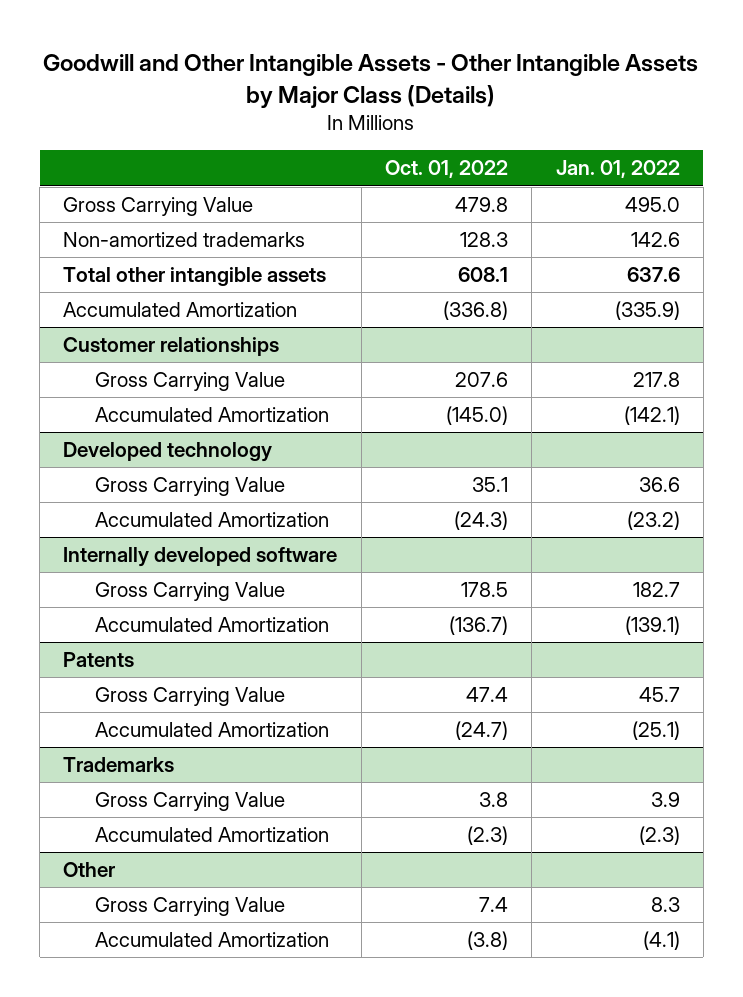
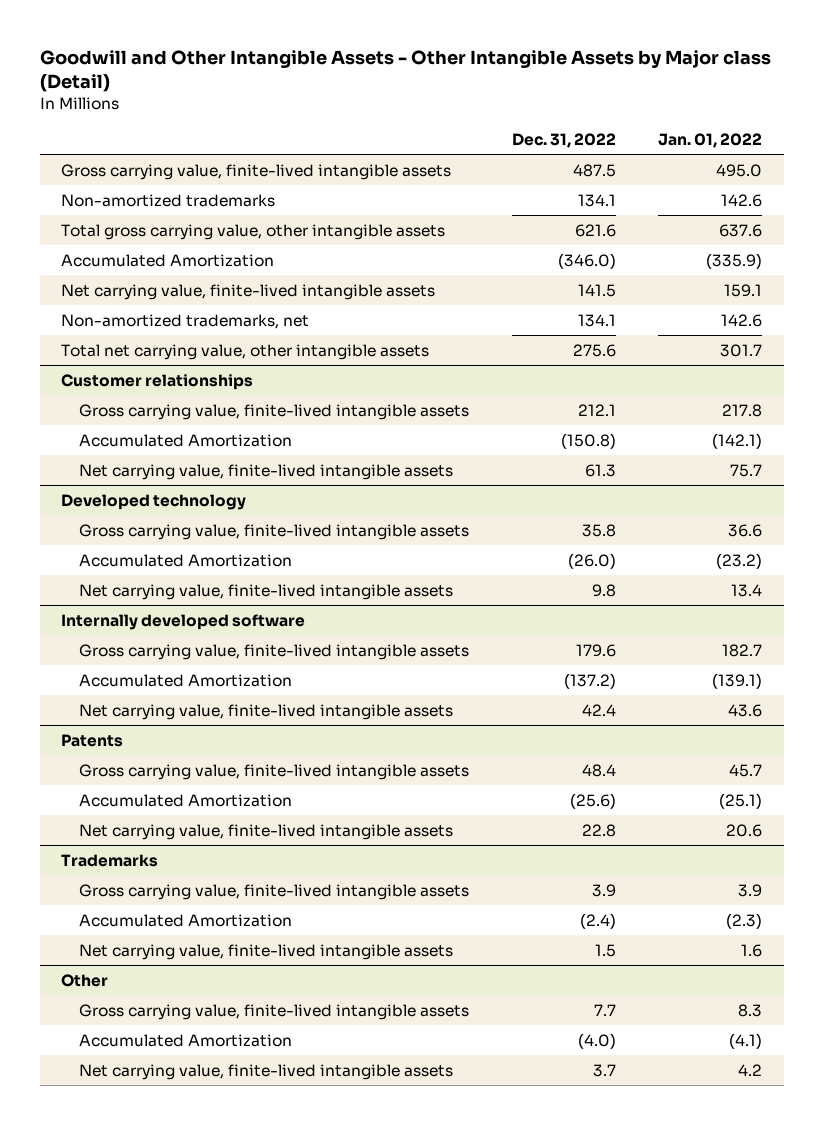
- Goodwill and Other Intangible Assets - Other Intangible Assets by Major Class (Details)
+ Goodwill and Other Intangible Assets - Other Intangible Assets by Major class (Detail)
- | Oct. 01, 2022 | Jan. 01, 2022
+ | Dec. 31, 2022 | Jan. 01, 2022
- Gross Carrying Value | 479.8 | 495.0
+ Gross carrying value, finite-lived intangible assets | 487.5 | 495.0
- Total other intangible assets | 608.1 | 637.6
+ Total gross carrying value, other intangible assets | 621.6 | 637.6
+ Net carrying value, finite-lived intangible assets | 141.5 | 159.1
+ Non-amortized trademarks, net | 134.1 | 142.6
+ Total net carrying value, other intangible assets | 275.6 | 301.7
@ Customer relationships
- Gross Carrying Value | 207.6 | 217.8
+ Gross carrying value, finite-lived intangible assets | 212.1 | 217.8
+ Net carrying value, finite-lived intangible assets | 61.3 | 75.7
@ Developed technology
- Gross Carrying Value | 35.1 | 36.6
+ Gross carrying value, finite-lived intangible assets | 35.8 | 36.6
+ Net carrying value, finite-lived intangible assets | 9.8 | 13.4
@ Internally developed software
- Gross Carrying Value | 178.5 | 182.7
+ Gross carrying value, finite-lived intangible assets | 179.6 | 182.7
+ Net carrying value, finite-lived intangible assets | 42.4 | 43.6
@ Patents
- Gross Carrying Value | 47.4 | 45.7
+ Gross carrying value, finite-lived intangible assets | 48.4 | 45.7
+ Net carrying value, finite-lived intangible assets | 22.8 | 20.6
@ Trademarks
- Gross Carrying Value | 3.8 | 3.9
+ Gross carrying value, finite-lived intangible assets | 3.9 | 3.9
+ Net carrying value, finite-lived intangible assets | 1.5 | 1.6
@ Other
- Gross Carrying Value | 7.4 | 8.3
+ Gross carrying value, finite-lived intangible assets | 7.7 | 8.3
+ Net carrying value, finite-lived intangible assets | 3.7 | 4.2

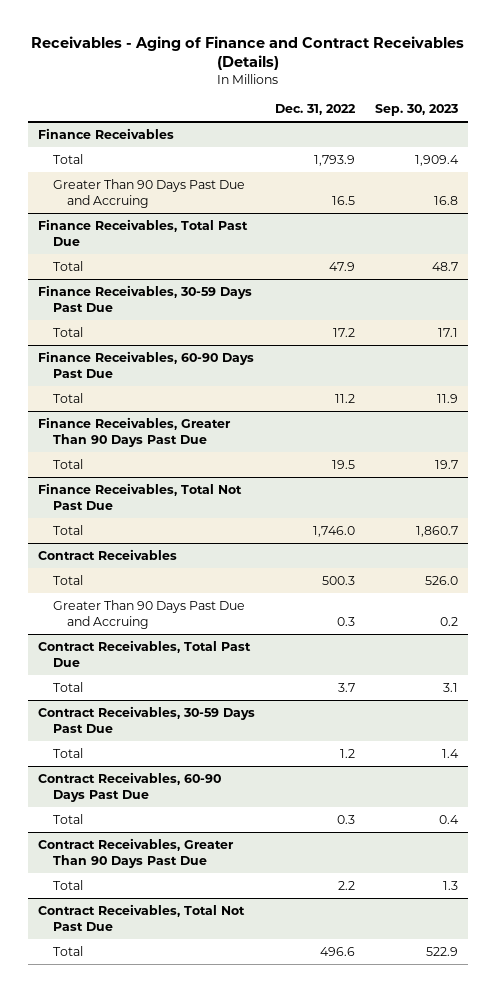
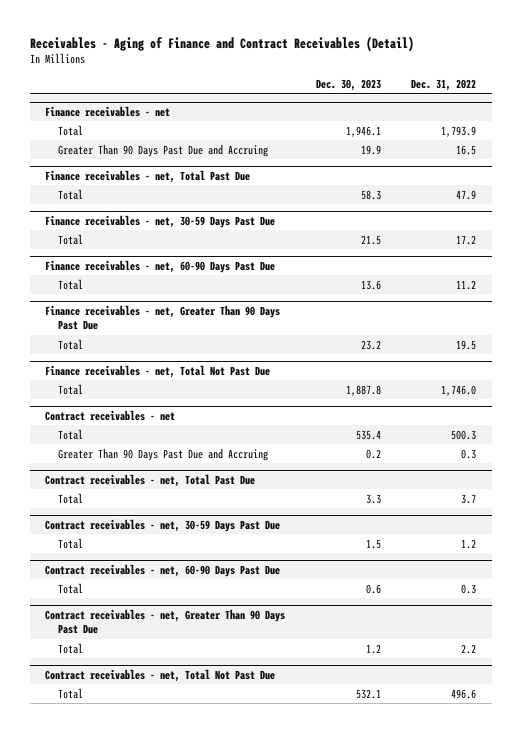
- Receivables - Aging of Finance and Contract Receivables (Details)
+ Receivables - Aging of Finance and Contract Receivables (Detail)
- | Dec. 31, 2022 | Sep. 30, 2023
+ | Dec. 30, 2023 | Dec. 31, 2022
- Finance Receivables
+ Finance receivables - net
- Finance Receivables, Total Past Due
+ Finance receivables - net, Total Past Due
- Finance Receivables, 30-59 Days Past Due
+ Finance receivables - net, 30-59 Days Past Due
- Finance Receivables, 60-90 Days Past Due
+ Finance receivables - net, 60-90 Days Past Due
- Finance Receivables, Greater Than 90 Days Past Due
+ Finance receivables - net, Greater Than 90 Days Past Due
- Finance Receivables, Total Not Past Due
+ Finance receivables - net, Total Not Past Due
- Contract Receivables
+ Contract receivables - net
- Contract Receivables, Total Past Due
+ Contract receivables - net, Total Past Due
- Contract Receivables, 30-59 Days Past Due
+ Contract receivables - net, 30-59 Days Past Due
- Contract Receivables, 60-90 Days Past Due
+ Contract receivables - net, 60-90 Days Past Due
- Contract Receivables, Greater Than 90 Days Past Due
+ Contract receivables - net, Greater Than 90 Days Past Due
- Contract Receivables, Total Not Past Due
+ Contract receivables - net, Total Not Past Due

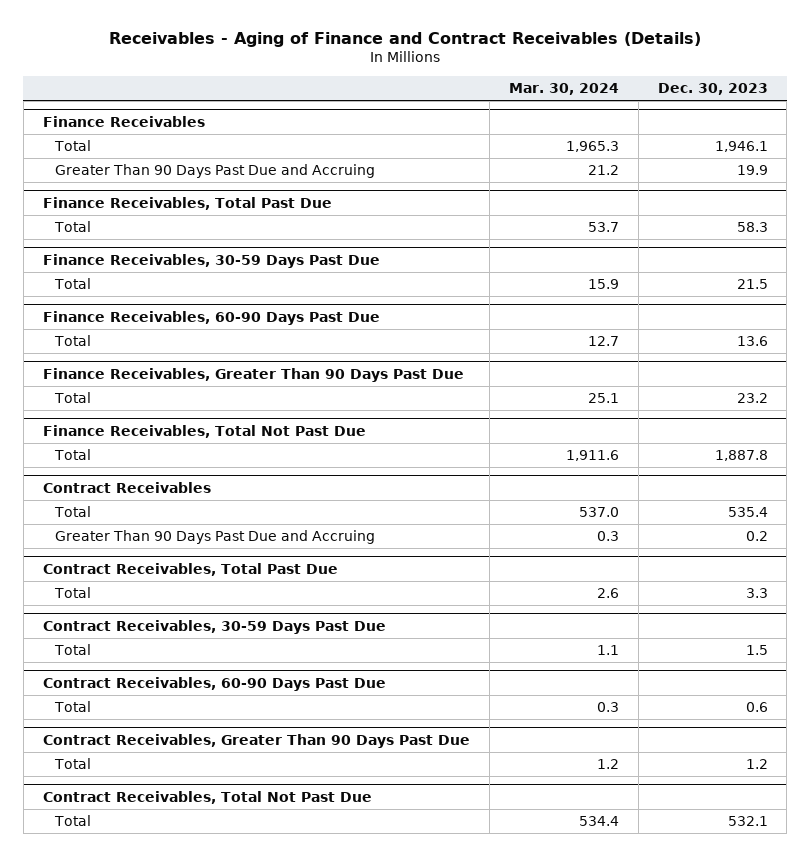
- Receivables - Aging of Finance and Contract Receivables (Detail)
+ Receivables - Aging of Finance and Contract Receivables (Details)
- | Dec. 30, 2023 | Dec. 31, 2022
+ | Mar. 30, 2024 | Dec. 30, 2023
- Finance receivables - net
+ Finance Receivables
- Finance receivables - net, Total Past Due
+ Finance Receivables, Total Past Due
- Finance receivables - net, 30-59 Days Past Due
+ Finance Receivables, 30-59 Days Past Due
- Finance receivables - net, 60-90 Days Past Due
+ Finance Receivables, 60-90 Days Past Due
- Finance receivables - net, Greater Than 90 Days Past Due
+ Finance Receivables, Greater Than 90 Days Past Due
- Finance receivables - net, Total Not Past Due
+ Finance Receivables, Total Not Past Due
- Contract receivables - net
+ Contract Receivables
- Contract receivables - net, Total Past Due
+ Contract Receivables, Total Past Due
- Contract receivables - net, 30-59 Days Past Due
+ Contract Receivables, 30-59 Days Past Due
- Contract receivables - net, 60-90 Days Past Due
+ Contract Receivables, 60-90 Days Past Due
- Contract receivables - net, Greater Than 90 Days Past Due
+ Contract Receivables, Greater Than 90 Days Past Due
- Contract receivables - net, Total Not Past Due
+ Contract Receivables, Total Not Past Due

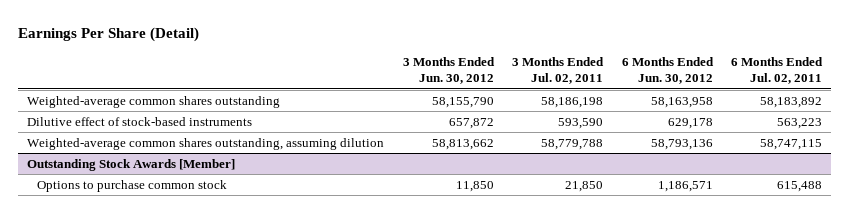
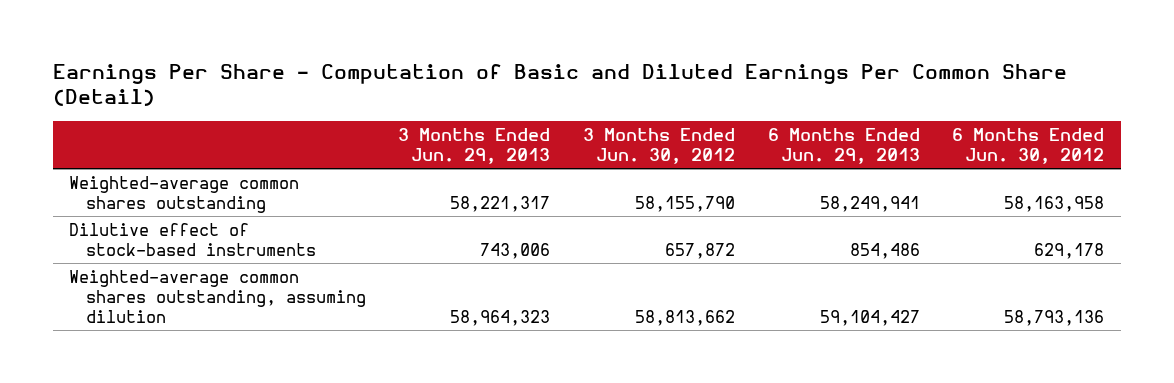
- Earnings Per Share (Detail)
+ Earnings Per Share - Computation of Basic and Diluted Earnings Per Common Share (Detail)
- | 3 Months Ended Jun. 30, 2012 | 3 Months Ended Jul. 02, 2011 | 6 Months Ended Jun. 30, 2012 | 6 Months Ended Jul. 02, 2011
+ | 3 Months Ended Jun. 29, 2013 | 3 Months Ended Jun. 30, 2012 | 6 Months Ended Jun. 29, 2013 | 6 Months Ended Jun. 30, 2012
- Outstanding Stock Awards [Member]
- Options to purchase common stock | 11,850 | 21,850 | 1,186,571 | 615,488

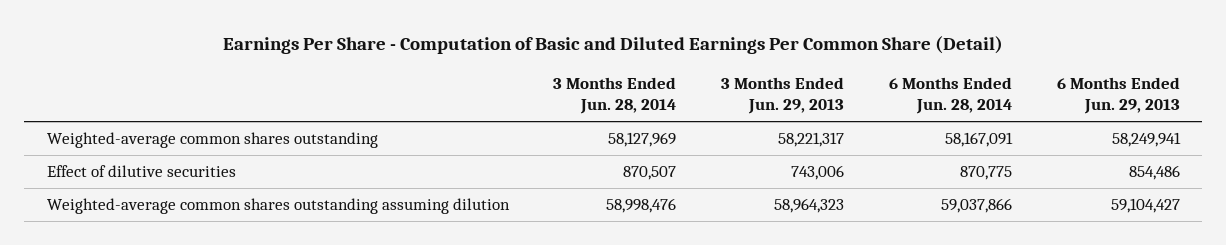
- | 3 Months Ended Jun. 29, 2013 | 3 Months Ended Jun. 30, 2012 | 6 Months Ended Jun. 29, 2013 | 6 Months Ended Jun. 30, 2012
+ | 3 Months Ended Jun. 28, 2014 | 3 Months Ended Jun. 29, 2013 | 6 Months Ended Jun. 28, 2014 | 6 Months Ended Jun. 29, 2013
- Dilutive effect of stock-based instruments | 743,006 | 657,872 | 854,486 | 629,178
- Weighted-average common shares outstanding, assuming dilution | 58,964,323 | 58,813,662 | 59,104,427 | 58,793,136
+ Effect of dilutive securities | 870,507 | 743,006 | 870,775 | 854,486
+ Weighted-average common shares outstanding assuming dilution | 58,998,476 | 58,964,323 | 59,037,866 | 59,104,427

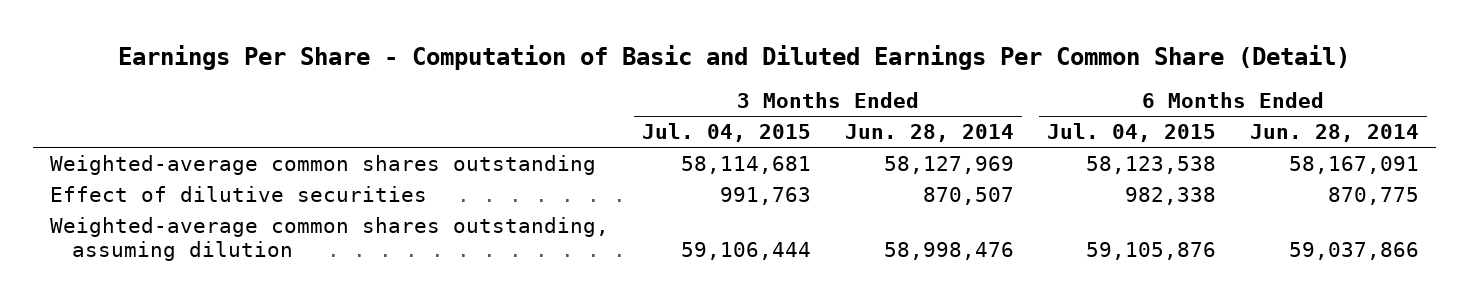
- | 3 Months Ended Jun. 28, 2014 | 3 Months Ended Jun. 29, 2013 | 6 Months Ended Jun. 28, 2014 | 6 Months Ended Jun. 29, 2013
+ | 3 Months Ended Jul. 04, 2015 | 3 Months Ended Jun. 28, 2014 | 6 Months Ended Jul. 04, 2015 | 6 Months Ended Jun. 28, 2014
- Weighted-average common shares outstanding assuming dilution | 58,998,476 | 58,964,323 | 59,037,866 | 59,104,427
+ Weighted-average common shares outstanding, assuming dilution | 59,106,444 | 58,998,476 | 59,105,876 | 59,037,866

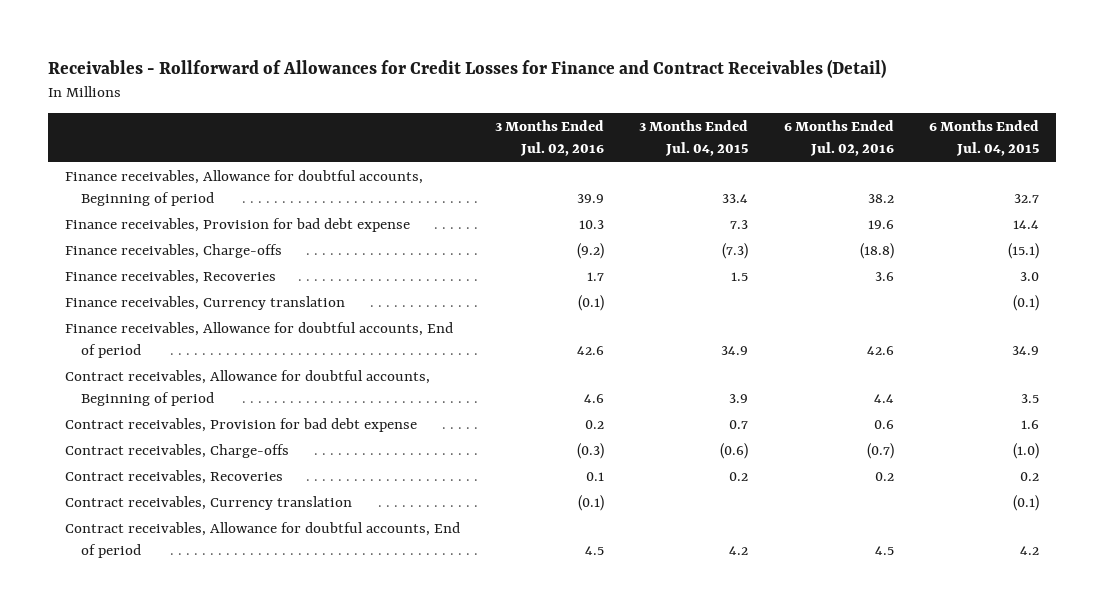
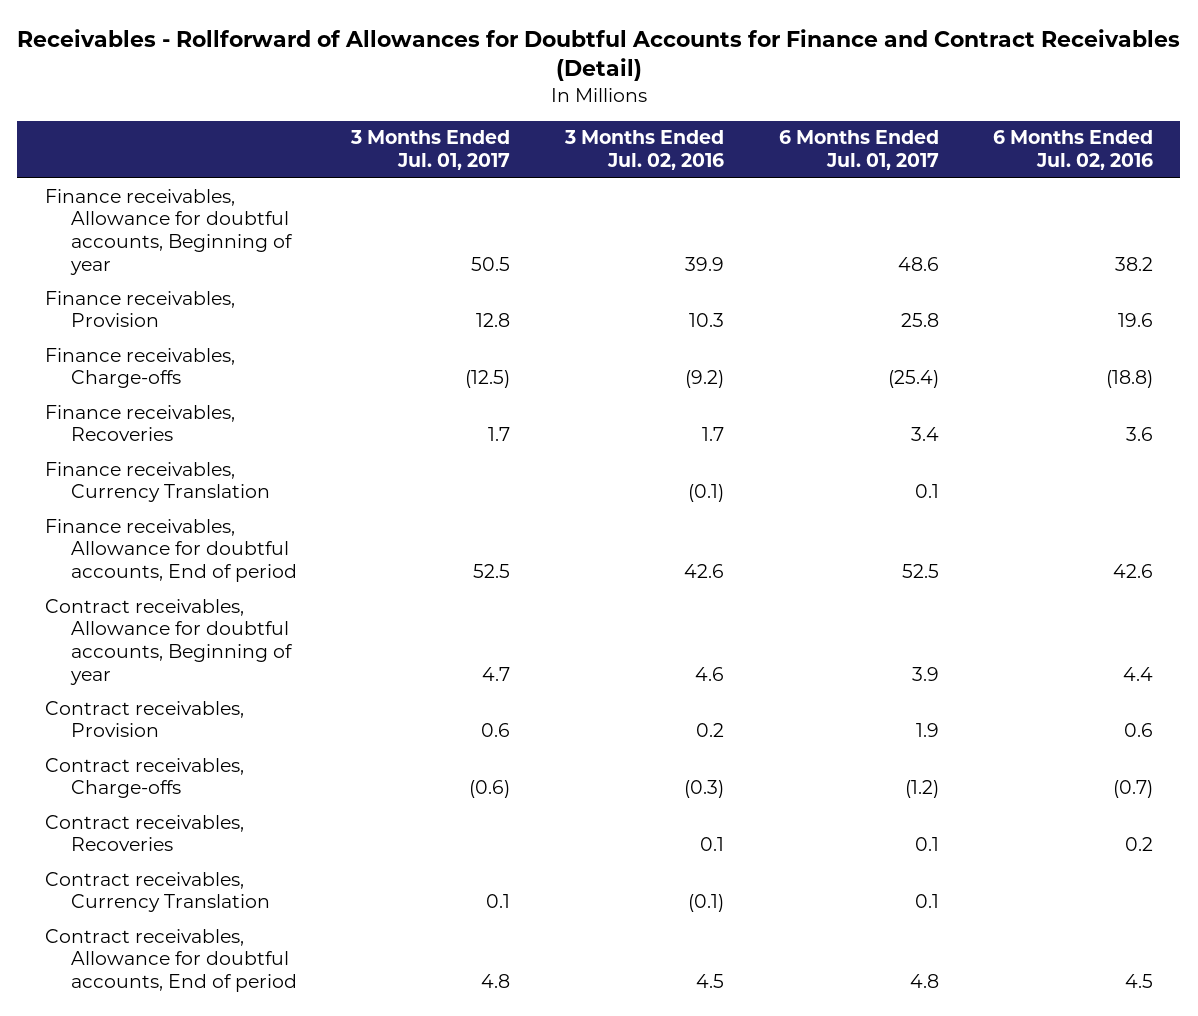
- Receivables - Rollforward of Allowances for Credit Losses for Finance and Contract Receivables (Detail)
+ Receivables - Rollforward of Allowances for Doubtful Accounts for Finance and Contract Receivables (Detail)
- | 3 Months Ended Jul. 02, 2016 | 3 Months Ended Jul. 04, 2015 | 6 Months Ended Jul. 02, 2016 | 6 Months Ended Jul. 04, 2015
+ | 3 Months Ended Jul. 01, 2017 | 3 Months Ended Jul. 02, 2016 | 6 Months Ended Jul. 01, 2017 | 6 Months Ended Jul. 02, 2016
- Finance receivables, Allowance for doubtful accounts, Beginning of period | 39.9 | 33.4 | 38.2 | 32.7
- Finance receivables, Provision for bad debt expense | 10.3 | 7.3 | 19.6 | 14.4
+ Finance receivables, Allowance for doubtful accounts, Beginning of year | 50.5 | 39.9 | 48.6 | 38.2
+ Finance receivables, Provision | 12.8 | 10.3 | 25.8 | 19.6
- Finance receivables, Currency translation | (0.1) | | | (0.1)
+ Finance receivables, Currency Translation | | (0.1) | 0.1 |
- Contract receivables, Allowance for doubtful accounts, Beginning of period | 4.6 | 3.9 | 4.4 | 3.5
- Contract receivables, Provision for bad debt expense | 0.2 | 0.7 | 0.6 | 1.6
+ Contract receivables, Allowance for doubtful accounts, Beginning of year | 4.7 | 4.6 | 3.9 | 4.4
+ Contract receivables, Provision | 0.6 | 0.2 | 1.9 | 0.6
- Contract receivables, Currency translation | (0.1) | | | (0.1)
+ Contract receivables, Currency Translation | 0.1 | (0.1) | 0.1 |

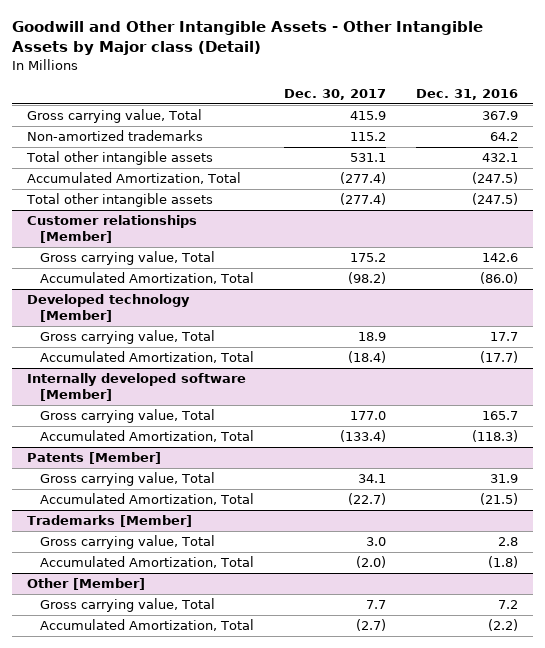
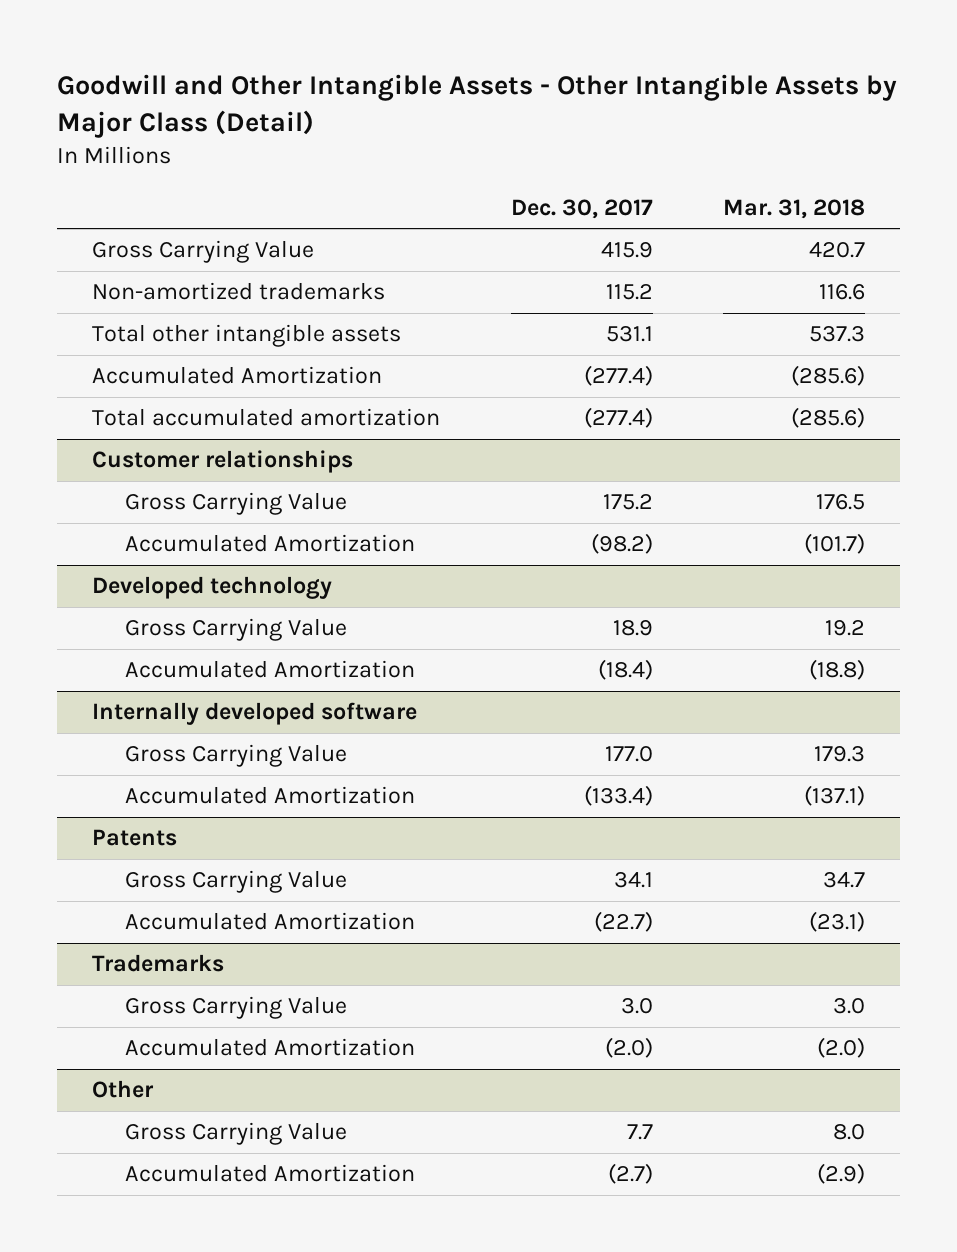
- Goodwill and Other Intangible Assets - Other Intangible Assets by Major class (Detail)
+ Goodwill and Other Intangible Assets - Other Intangible Assets by Major Class (Detail)
- | Dec. 30, 2017 | Dec. 31, 2016
+ | Dec. 30, 2017 | Mar. 31, 2018
- Gross carrying value, Total | 415.9 | 367.9
+ Gross Carrying Value | 415.9 | 420.7
- Accumulated Amortization, Total | (277.4) | (247.5)
- Total other intangible assets | (277.4) | (247.5)
- Customer relationships [Member]
- Gross carrying value, Total | 175.2 | 142.6
- Accumulated Amortization, Total | (98.2) | (86.0)
- Developed technology [Member]
- Gross carrying value, Total | 18.9 | 17.7
- Accumulated Amortization, Total | (18.4) | (17.7)
- Internally developed software [Member]
- Gross carrying value, Total | 177.0 | 165.7
- Accumulated Amortization, Total | (133.4) | (118.3)
- Patents [Member]
- Gross carrying value, Total | 34.1 | 31.9
- Accumulated Amortization, Total | (22.7) | (21.5)
- Trademarks [Member]
- Gross carrying value, Total | 3.0 | 2.8
- Accumulated Amortization, Total | (2.0) | (1.8)
- Other [Member]
- Gross carrying value, Total | 7.7 | 7.2
- Accumulated Amortization, Total | (2.7) | (2.2)
+ Accumulated Amortization | (277.4) | (285.6)
+ Total accumulated amortization | (277.4) | (285.6)
+ Customer relationships
+ Gross Carrying Value | 175.2 | 176.5
+ Accumulated Amortization | (98.2) | (101.7)
+ Developed technology
+ Gross Carrying Value | 18.9 | 19.2
+ Accumulated Amortization | (18.4) | (18.8)
+ Internally developed software
+ Gross Carrying Value | 177.0 | 179.3
+ Accumulated Amortization | (133.4) | (137.1)
+ Patents
+ Gross Carrying Value | 34.1 | 34.7
+ Accumulated Amortization | (22.7) | (23.1)
+ Trademarks
+ Gross Carrying Value | 3.0 | 3.0
+ Accumulated Amortization | (2.0) | (2.0)
+ Other
+ Gross Carrying Value | 7.7 | 8.0
+ Accumulated Amortization | (2.7) | (2.9)

